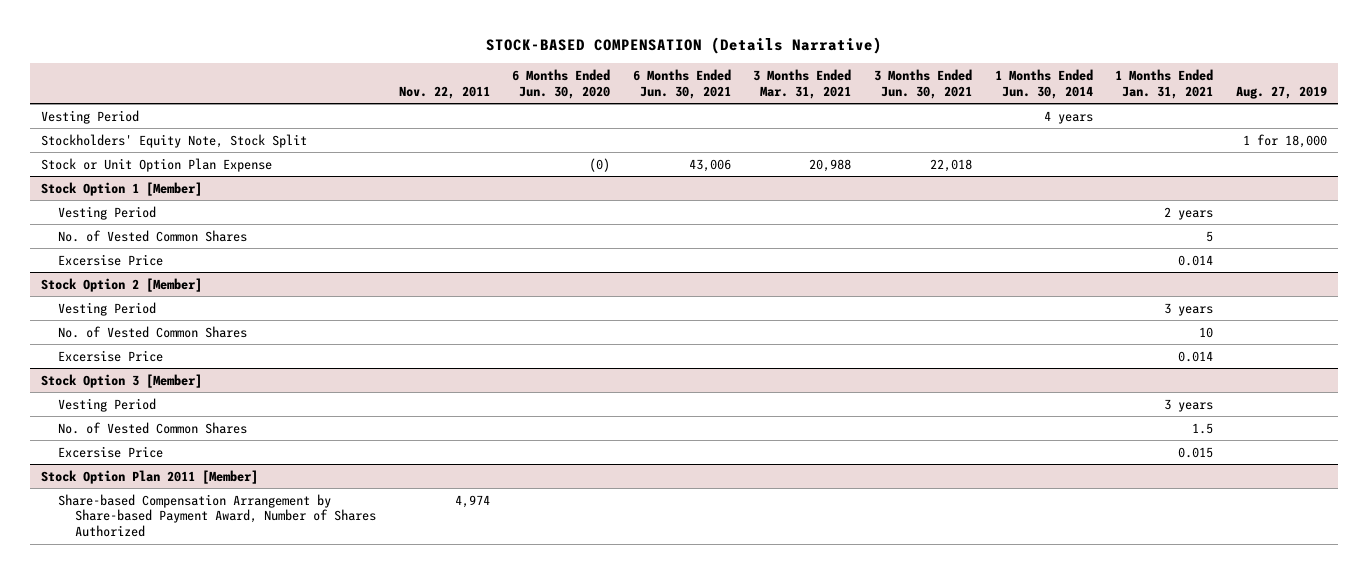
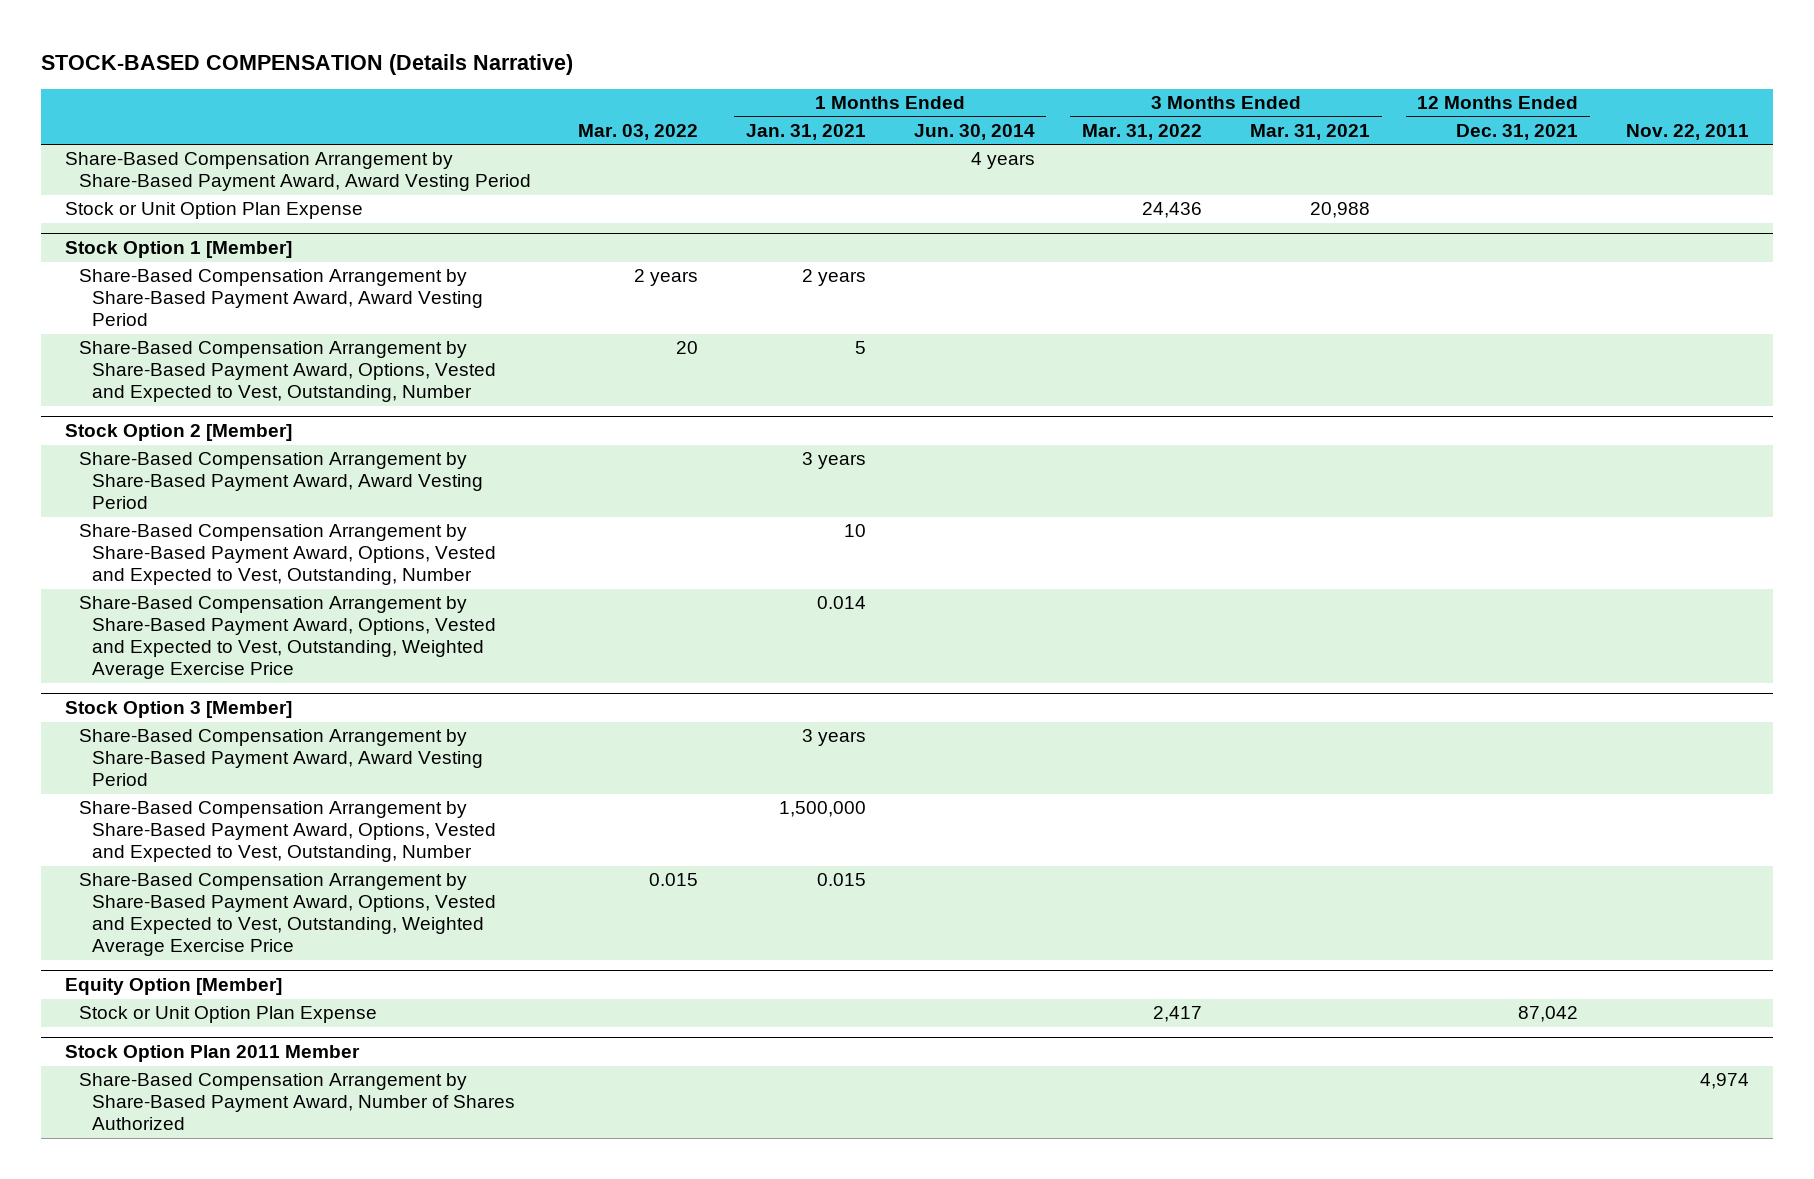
- | Nov. 22, 2011 | 6 Months Ended Jun. 30, 2020 | 6 Months Ended Jun. 30, 2021 | 3 Months Ended Mar. 31, 2021 | 3 Months Ended Jun. 30, 2021 | 1 Months Ended Jun. 30, 2014 | 1 Months Ended Jan. 31, 2021 | Aug. 27, 2019
+ | Mar. 03, 2022 | 1 Months Ended Jan. 31, 2021 | 1 Months Ended Jun. 30, 2014 | 3 Months Ended Mar. 31, 2022 | 3 Months Ended Mar. 31, 2021 | 12 Months Ended Dec. 31, 2021 | Nov. 22, 2011
- Vesting Period | | | | | | 4 years | |
- Stockholders' Equity Note, Stock Split | | | | | | | | 1 for 18,000
+ Share-Based Compensation Arrangement by Share-Based Payment Award, Award Vesting Period | | | 4 years | | | |
@ Stock Option 1 [Member]
- Vesting Period | | | | | | | 2 years |
- No. of Vested Common Shares | | | | | | | 5 |
- Excersise Price | | | | | | | 0.014 |
+ Share-Based Compensation Arrangement by Share-Based Payment Award, Award Vesting Period | 2 years | 2 years | | | | |
+ Share-Based Compensation Arrangement by Share-Based Payment Award, Options, Vested and Expected to Vest, Outstanding, Number | 20 | 5 | | | | |
@ Stock Option 2 [Member]
- Vesting Period | | | | | | | 3 years |
- No. of Vested Common Shares | | | | | | | 10 |
- Excersise Price | | | | | | | 0.014 |
+ Share-Based Compensation Arrangement by Share-Based Payment Award, Award Vesting Period | | 3 years | | | | |
+ Share-Based Compensation Arrangement by Share-Based Payment Award, Options, Vested and Expected to Vest, Outstanding, Number | | 10 | | | | |
+ Share-Based Compensation Arrangement by Share-Based Payment Award, Options, Vested and Expected to Vest, Outstanding, Weighted Average Exercise Price | | 0.014 | | | | |
@ Stock Option 3 [Member]
- Vesting Period | | | | | | | 3 years |
- No. of Vested Common Shares | | | | | | | 1.5 |
- Excersise Price | | | | | | | 0.015 |
- Stock Option Plan 2011 [Member]
- Share-based Compensation Arrangement by Share-based Payment Award, Number of Shares Authorized | 4,974 | | | | | | |
@ Stock Option 3 [Member]
+ Share-Based Compensation Arrangement by Share-Based Payment Award, Award Vesting Period | | 3 years | | | | |
+ Share-Based Compensation Arrangement by Share-Based Payment Award, Options, Vested and Expected to Vest, Outstanding, Number | | 1,500,000 | | | | |
+ Share-Based Compensation Arrangement by Share-Based Payment Award, Options, Vested and Expected to Vest, Outstanding, Weighted Average Exercise Price | 0.015 | 0.015 | | | | |
+ Equity Option [Member]
+ Stock or Unit Option Plan Expense | | | | 2,417 | | 87,042 |
+ Stock Option Plan 2011 Member
+ Share-Based Compensation Arrangement by Share-Based Payment Award, Number of Shares Authorized | | | | | | | 4,974

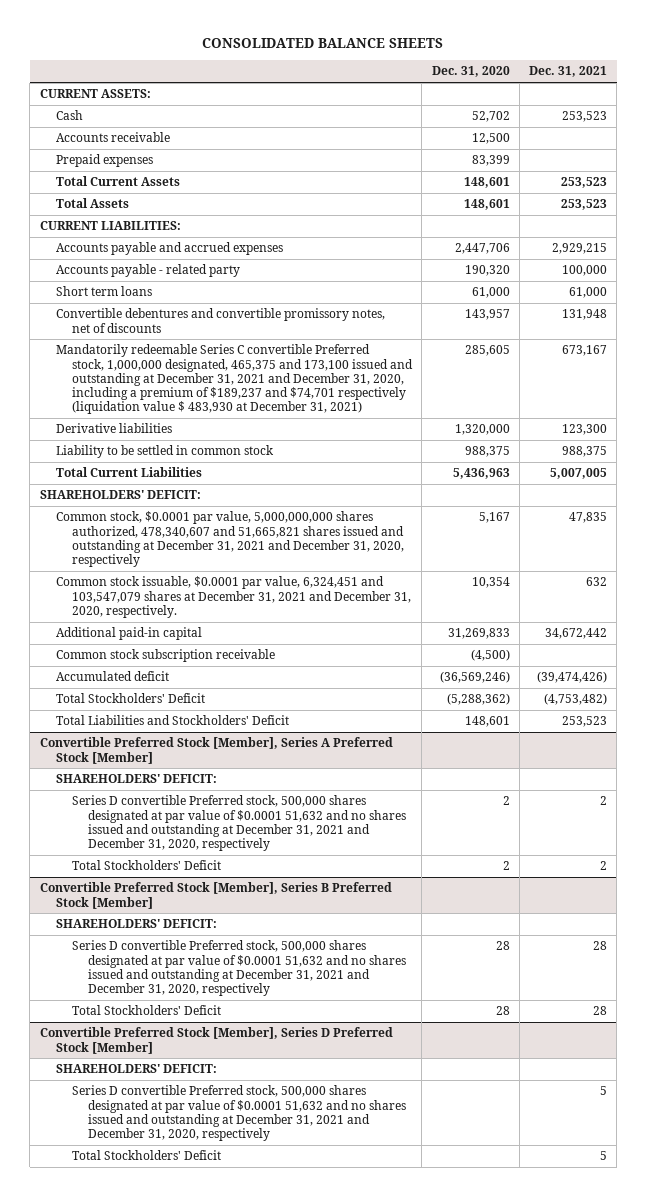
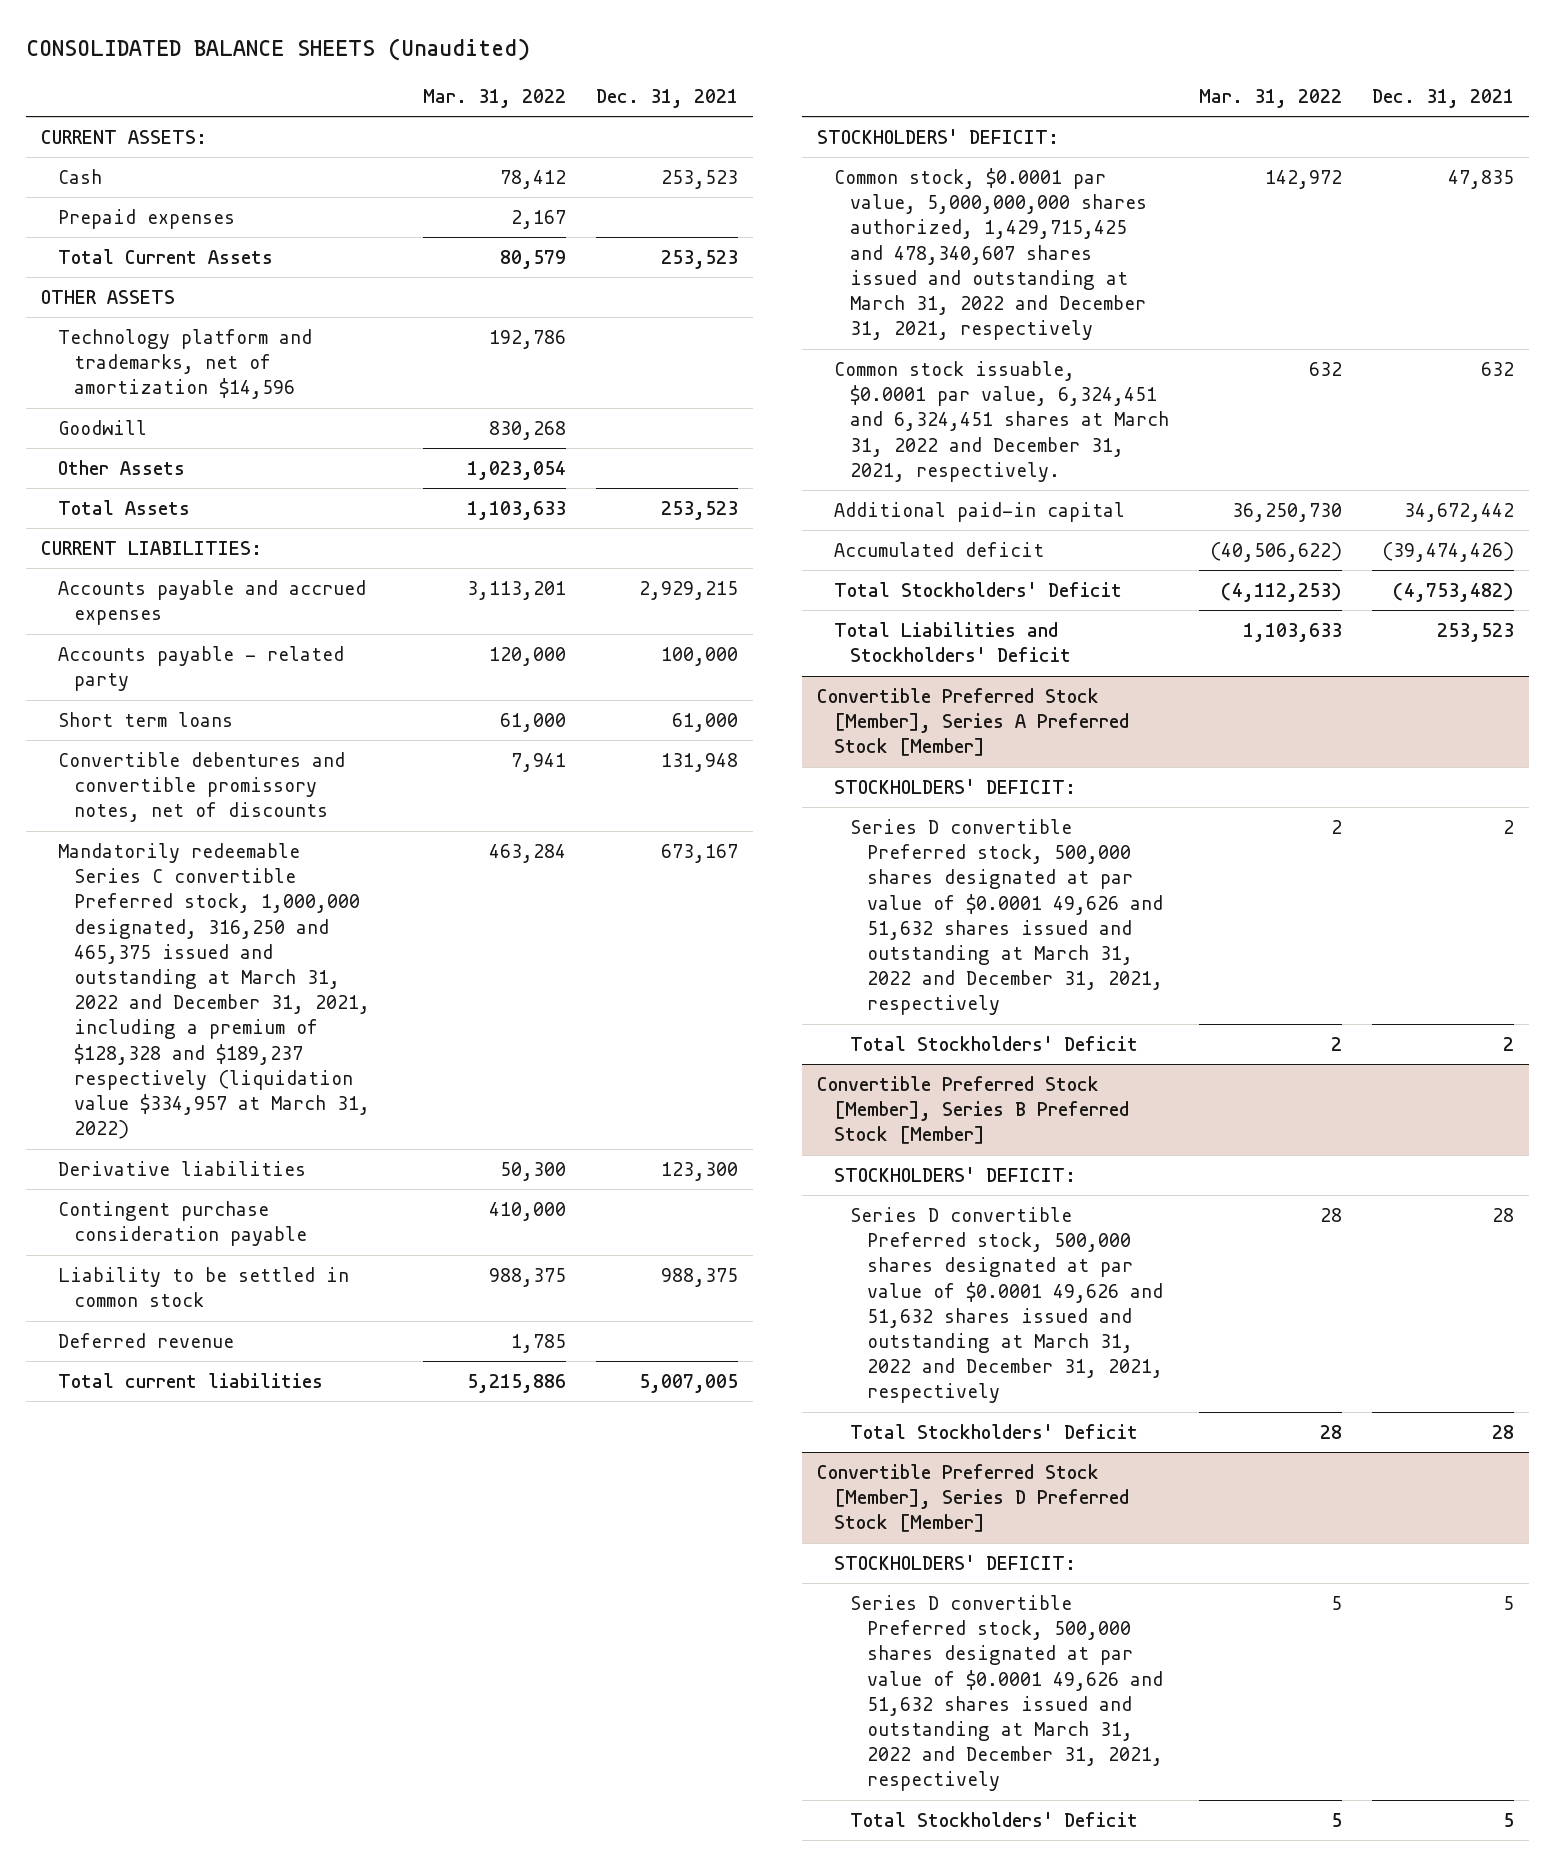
- CONSOLIDATED BALANCE SHEETS
+ CONSOLIDATED BALANCE SHEETS (Unaudited)
- | Dec. 31, 2020 | Dec. 31, 2021
+ | Mar. 31, 2022 | Dec. 31, 2021
- Accounts receivable | 12,500 |
+ OTHER ASSETS
+ Technology platform and trademarks, net of amortization $14,596 | 192,786 |
+ Goodwill | 830,268 |
+ Other Assets | 1,023,054 |
- Mandatorily redeemable Series C convertible Preferred stock, 1,000,000 designated, 465,375 and 173,100 issued and outstanding at December 31, 2021 and December 31, 2020, including a premium of $189,237 and $74,701 respectively (liquidation value $ 483,930 at December 31, 2021) | 285,605 | 673,167
+ Mandatorily redeemable Series C convertible Preferred stock, 1,000,000 designated, 316,250 and 465,375 issued and outstanding at March 31, 2022 and December 31, 2021, including a premium of $128,328 and $189,237 respectively (liquidation value $334,957 at March 31, 2022) | 463,284 | 673,167
+ Contingent purchase consideration payable | 410,000 |
- Total Current Liabilities | 5,436,963 | 5,007,005
- SHAREHOLDERS' DEFICIT:
- Common stock, $0.0001 par value, 5,000,000,000 shares authorized, 478,340,607 and 51,665,821 shares issued and outstanding at December 31, 2021 and December 31, 2020, respectively | 5,167 | 47,835
- Common stock issuable, $0.0001 par value, 6,324,451 and 103,547,079 shares at December 31, 2021 and December 31, 2020, respectively. | 10,354 | 632
+ Deferred revenue | 1,785 |
+ Total current liabilities | 5,215,886 | 5,007,005
+ STOCKHOLDERS' DEFICIT:
+ Common stock, $0.0001 par value, 5,000,000,000 shares authorized, 1,429,715,425 and 478,340,607 shares issued and outstanding at March 31, 2022 and December 31, 2021, respectively | 142,972 | 47,835
+ Common stock issuable, $0.0001 par value, 6,324,451 and 6,324,451 shares at March 31, 2022 and December 31, 2021, respectively. | 632 | 632
- Common stock subscription receivable | (4,500) |
@ Convertible Preferred Stock [Member], Series A Preferred Stock [Member]
- SHAREHOLDERS' DEFICIT:
- Series D convertible Preferred stock, 500,000 shares designated at par value of $0.0001 51,632 and no shares issued and outstanding at December 31, 2021 and December 31, 2020, respectively | 2 | 2
+ STOCKHOLDERS' DEFICIT:
+ Series D convertible Preferred stock, 500,000 shares designated at par value of $0.0001 49,626 and 51,632 shares issued and outstanding at March 31, 2022 and December 31, 2021, respectively | 2 | 2
@ Convertible Preferred Stock [Member], Series B Preferred Stock [Member]
- SHAREHOLDERS' DEFICIT:
- Series D convertible Preferred stock, 500,000 shares designated at par value of $0.0001 51,632 and no shares issued and outstanding at December 31, 2021 and December 31, 2020, respectively | 28 | 28
+ STOCKHOLDERS' DEFICIT:
+ Series D convertible Preferred stock, 500,000 shares designated at par value of $0.0001 49,626 and 51,632 shares issued and outstanding at March 31, 2022 and December 31, 2021, respectively | 28 | 28
@ Convertible Preferred Stock [Member], Series D Preferred Stock [Member]
- SHAREHOLDERS' DEFICIT:
- Series D convertible Preferred stock, 500,000 shares designated at par value of $0.0001 51,632 and no shares issued and outstanding at December 31, 2021 and December 31, 2020, respectively | | 5
+ STOCKHOLDERS' DEFICIT:
+ Series D convertible Preferred stock, 500,000 shares designated at par value of $0.0001 49,626 and 51,632 shares issued and outstanding at March 31, 2022 and December 31, 2021, respectively | 5 | 5

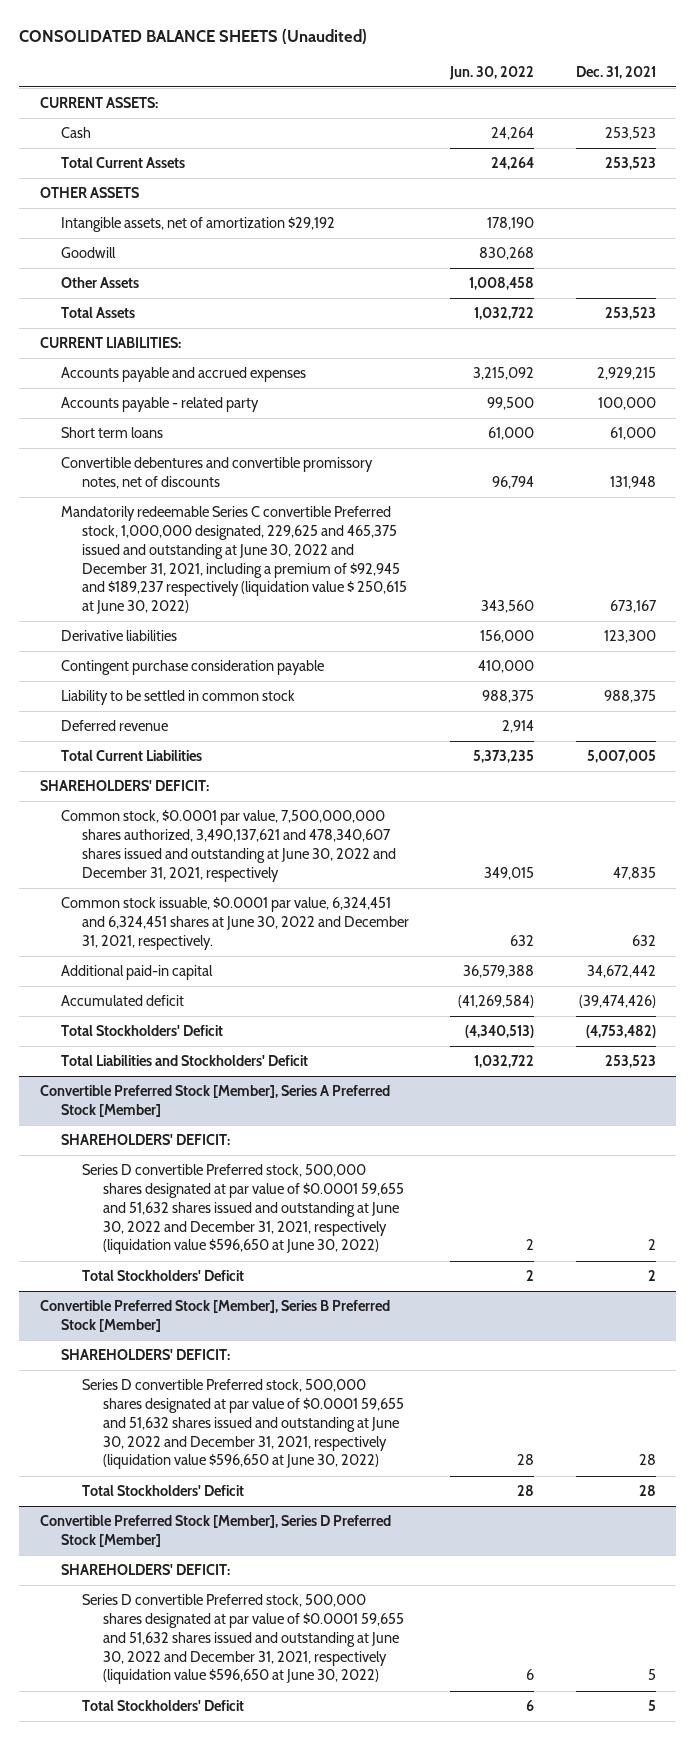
- | Mar. 31, 2022 | Dec. 31, 2021
+ | Jun. 30, 2022 | Dec. 31, 2021
- Prepaid expenses | 2,167 |
- Technology platform and trademarks, net of amortization $14,596 | 192,786 |
+ Intangible assets, net of amortization $29,192 | 178,190 |
- Mandatorily redeemable Series C convertible Preferred stock, 1,000,000 designated, 316,250 and 465,375 issued and outstanding at March 31, 2022 and December 31, 2021, including a premium of $128,328 and $189,237 respectively (liquidation value $334,957 at March 31, 2022) | 463,284 | 673,167
+ Mandatorily redeemable Series C convertible Preferred stock, 1,000,000 designated, 229,625 and 465,375 issued and outstanding at June 30, 2022 and December 31, 2021, including a premium of $92,945 and $189,237 respectively (liquidation value $ 250,615 at June 30, 2022) | 343,560 | 673,167
- Total current liabilities | 5,215,886 | 5,007,005
- STOCKHOLDERS' DEFICIT:
- Common stock, $0.0001 par value, 5,000,000,000 shares authorized, 1,429,715,425 and 478,340,607 shares issued and outstanding at March 31, 2022 and December 31, 2021, respectively | 142,972 | 47,835
- Common stock issuable, $0.0001 par value, 6,324,451 and 6,324,451 shares at March 31, 2022 and December 31, 2021, respectively. | 632 | 632
+ Total Current Liabilities | 5,373,235 | 5,007,005
+ SHAREHOLDERS' DEFICIT:
+ Common stock, $0.0001 par value, 7,500,000,000 shares authorized, 3,490,137,621 and 478,340,607 shares issued and outstanding at June 30, 2022 and December 31, 2021, respectively | 349,015 | 47,835
+ Common stock issuable, $0.0001 par value, 6,324,451 and 6,324,451 shares at June 30, 2022 and December 31, 2021, respectively. | 632 | 632
@ Convertible Preferred Stock [Member], Series A Preferred Stock [Member]
- STOCKHOLDERS' DEFICIT:
- Series D convertible Preferred stock, 500,000 shares designated at par value of $0.0001 49,626 and 51,632 shares issued and outstanding at March 31, 2022 and December 31, 2021, respectively | 2 | 2
+ SHAREHOLDERS' DEFICIT:
+ Series D convertible Preferred stock, 500,000 shares designated at par value of $0.0001 59,655 and 51,632 shares issued and outstanding at June 30, 2022 and December 31, 2021, respectively (liquidation value $596,650 at June 30, 2022) | 2 | 2
@ Convertible Preferred Stock [Member], Series B Preferred Stock [Member]
- STOCKHOLDERS' DEFICIT:
- Series D convertible Preferred stock, 500,000 shares designated at par value of $0.0001 49,626 and 51,632 shares issued and outstanding at March 31, 2022 and December 31, 2021, respectively | 28 | 28
+ SHAREHOLDERS' DEFICIT:
+ Series D convertible Preferred stock, 500,000 shares designated at par value of $0.0001 59,655 and 51,632 shares issued and outstanding at June 30, 2022 and December 31, 2021, respectively (liquidation value $596,650 at June 30, 2022) | 28 | 28
@ Convertible Preferred Stock [Member], Series D Preferred Stock [Member]
- STOCKHOLDERS' DEFICIT:
- Series D convertible Preferred stock, 500,000 shares designated at par value of $0.0001 49,626 and 51,632 shares issued and outstanding at March 31, 2022 and December 31, 2021, respectively | 5 | 5
+ SHAREHOLDERS' DEFICIT:
+ Series D convertible Preferred stock, 500,000 shares designated at par value of $0.0001 59,655 and 51,632 shares issued and outstanding at June 30, 2022 and December 31, 2021, respectively (liquidation value $596,650 at June 30, 2022) | 6 | 5

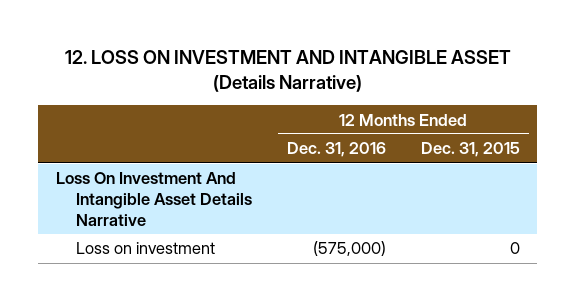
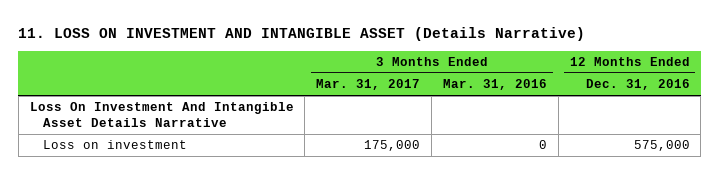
- 12. LOSS ON INVESTMENT AND INTANGIBLE ASSET (Details Narrative)
+ 11. LOSS ON INVESTMENT AND INTANGIBLE ASSET (Details Narrative)
- | 12 Months Ended Dec. 31, 2016 | 12 Months Ended Dec. 31, 2015
+ | 3 Months Ended Mar. 31, 2017 | 3 Months Ended Mar. 31, 2016 | 12 Months Ended Dec. 31, 2016
- Loss on investment | (575,000) | 0
+ Loss on investment | 175,000 | 0 | 575,000

